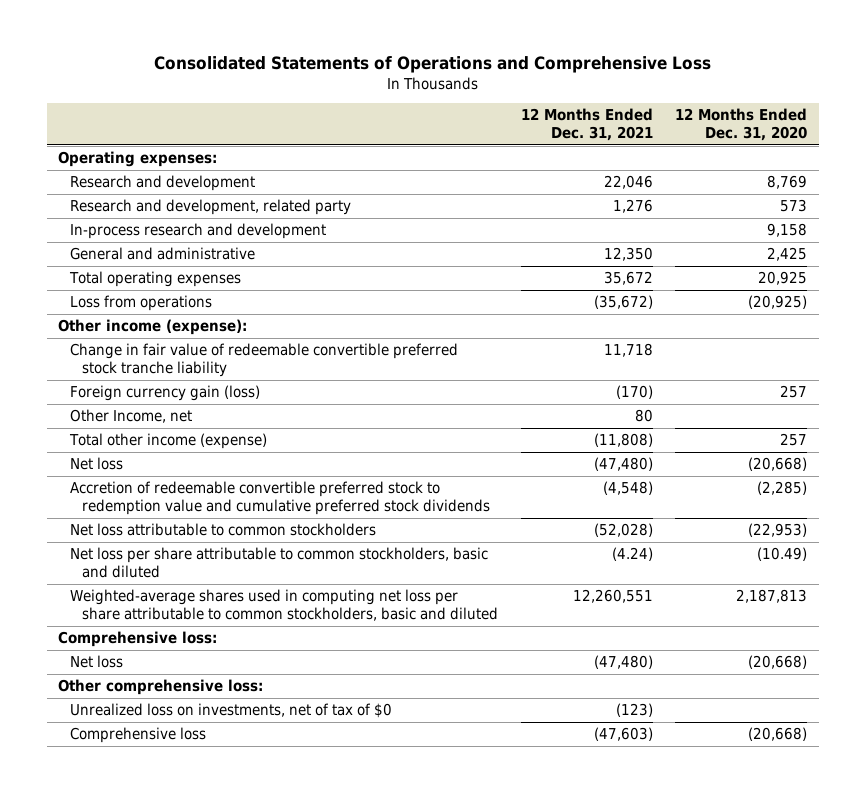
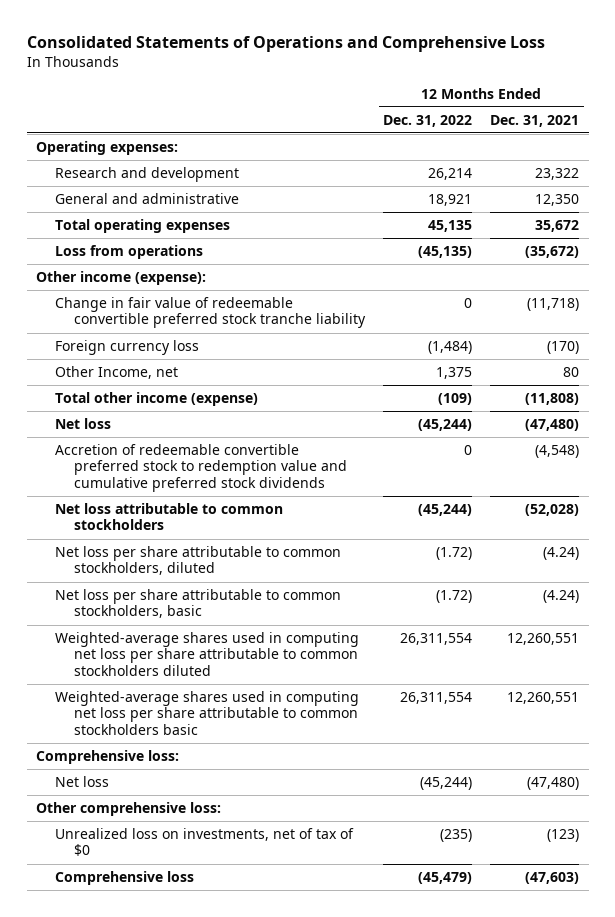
- | 12 Months Ended Dec. 31, 2021 | 12 Months Ended Dec. 31, 2020
+ | 12 Months Ended Dec. 31, 2022 | 12 Months Ended Dec. 31, 2021
- Research and development | 22,046 | 8,769
- Research and development, related party | 1,276 | 573
- In-process research and development | | 9,158
+ Research and development | 26,214 | 23,322
- Change in fair value of redeemable convertible preferred stock tranche liability | 11,718 |
- Foreign currency gain (loss) | (170) | 257
+ Change in fair value of redeemable convertible preferred stock tranche liability | 0 | (11,718)
+ Foreign currency loss | (1,484) | (170)
- Net loss per share attributable to common stockholders, basic and diluted | (4.24) | (10.49)
- Weighted-average shares used in computing net loss per share attributable to common stockholders, basic and diluted | 12,260,551 | 2,187,813
+ Net loss per share attributable to common stockholders, diluted | (1.72) | (4.24)
+ Net loss per share attributable to common stockholders, basic | (1.72) | (4.24)
+ Weighted-average shares used in computing net loss per share attributable to common stockholders diluted | 26,311,554 | 12,260,551
+ Weighted-average shares used in computing net loss per share attributable to common stockholders basic | 26,311,554 | 12,260,551

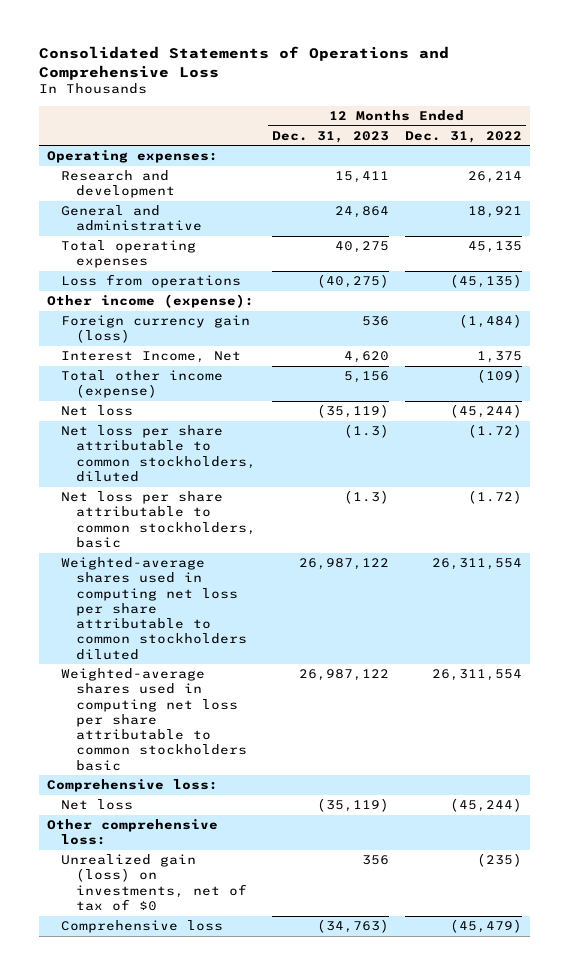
- | 12 Months Ended Dec. 31, 2022 | 12 Months Ended Dec. 31, 2021
+ | 12 Months Ended Dec. 31, 2023 | 12 Months Ended Dec. 31, 2022
- Change in fair value of redeemable convertible preferred stock tranche liability | 0 | (11,718)
- Foreign currency loss | (1,484) | (170)
- Other Income, net | 1,375 | 80
+ Foreign currency gain (loss) | 536 | (1,484)
+ Interest Income, Net | 4,620 | 1,375
- Accretion of redeemable convertible preferred stock to redemption value and cumulative preferred stock dividends | 0 | (4,548)
- Net loss attributable to common stockholders | (45,244) | (52,028)
- Unrealized loss on investments, net of tax of $0 | (235) | (123)
+ Unrealized gain (loss) on investments, net of tax of $0 | 356 | (235)

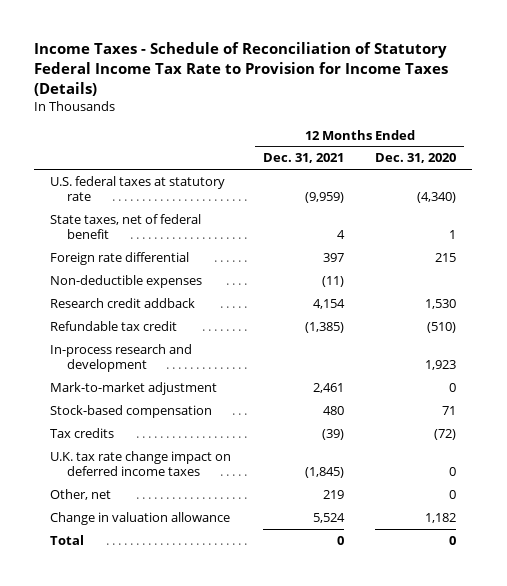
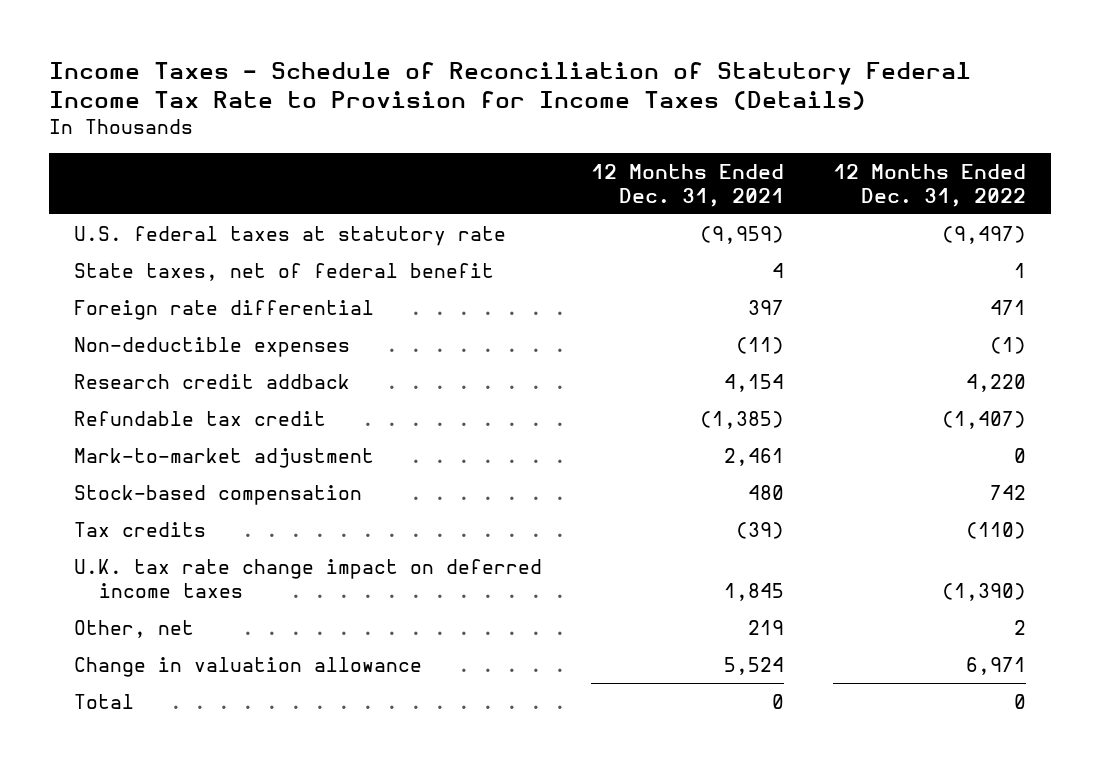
- | 12 Months Ended Dec. 31, 2021 | 12 Months Ended Dec. 31, 2020
+ | 12 Months Ended Dec. 31, 2021 | 12 Months Ended Dec. 31, 2022
- In-process research and development | | 1,923
- U.K. tax rate change impact on deferred income taxes | (1,845) | 0
+ U.K. tax rate change impact on deferred income taxes | 1,845 | (1,390)

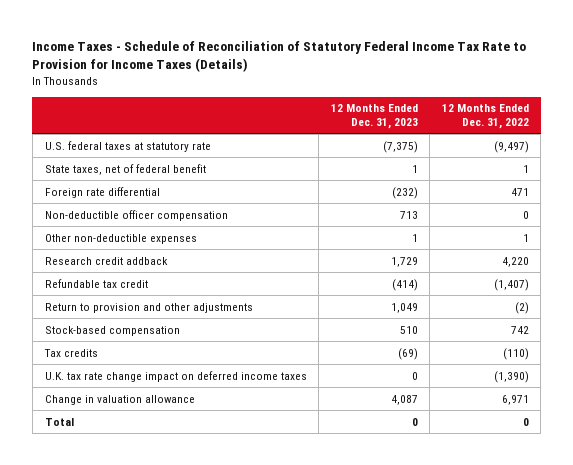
- | 12 Months Ended Dec. 31, 2021 | 12 Months Ended Dec. 31, 2022
+ | 12 Months Ended Dec. 31, 2023 | 12 Months Ended Dec. 31, 2022
- Non-deductible expenses | (11) | (1)
+ Non-deductible officer compensation | 713 | 0
+ Other non-deductible expenses | 1 | 1
- Mark-to-market adjustment | 2,461 | 0
+ Return to provision and other adjustments | 1,049 | (2)
- Other, net | 219 | 2

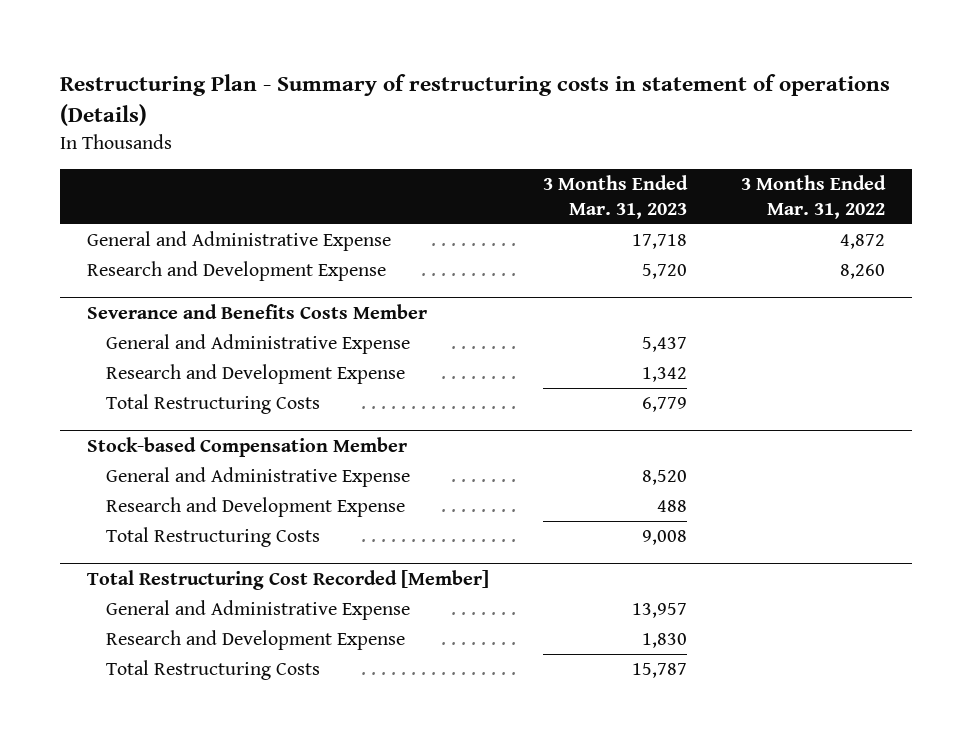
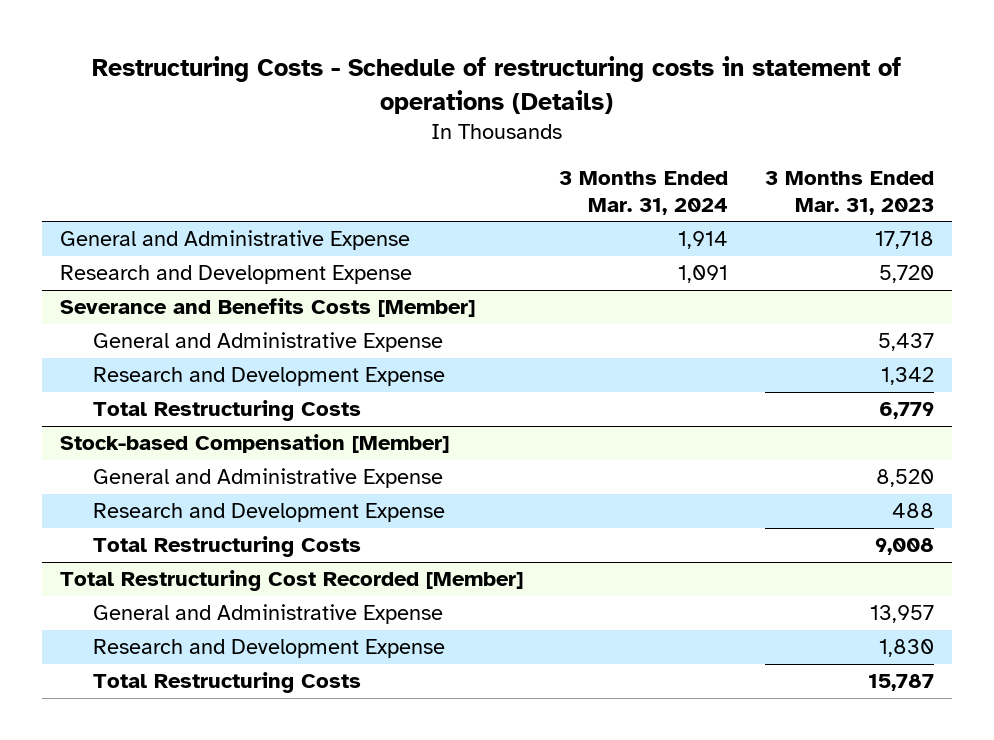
- Restructuring Plan - Summary of restructuring costs in statement of operations (Details)
+ Restructuring Costs - Schedule of restructuring costs in statement of operations (Details)
- | 3 Months Ended Mar. 31, 2023 | 3 Months Ended Mar. 31, 2022
+ | 3 Months Ended Mar. 31, 2024 | 3 Months Ended Mar. 31, 2023
- Severance and Benefits Costs Member
+ Severance and Benefits Costs [Member]
- Stock-based Compensation Member
+ Stock-based Compensation [Member]

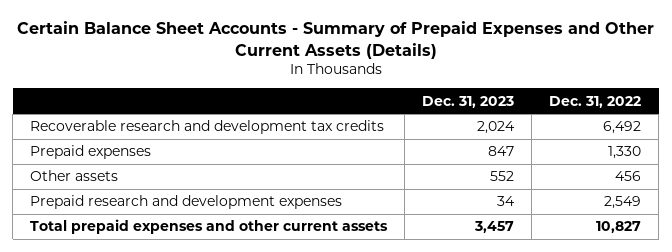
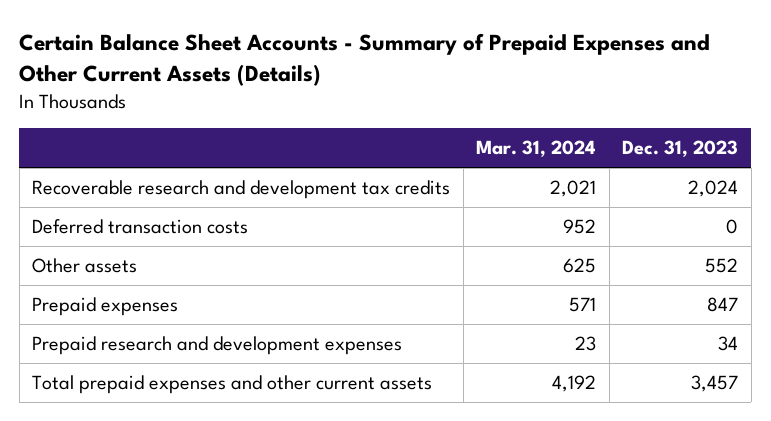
- | Dec. 31, 2023 | Dec. 31, 2022
+ | Mar. 31, 2024 | Dec. 31, 2023
+ Deferred transaction costs | 952 | 0
moved down: Prepaid expenses | 571 | 847

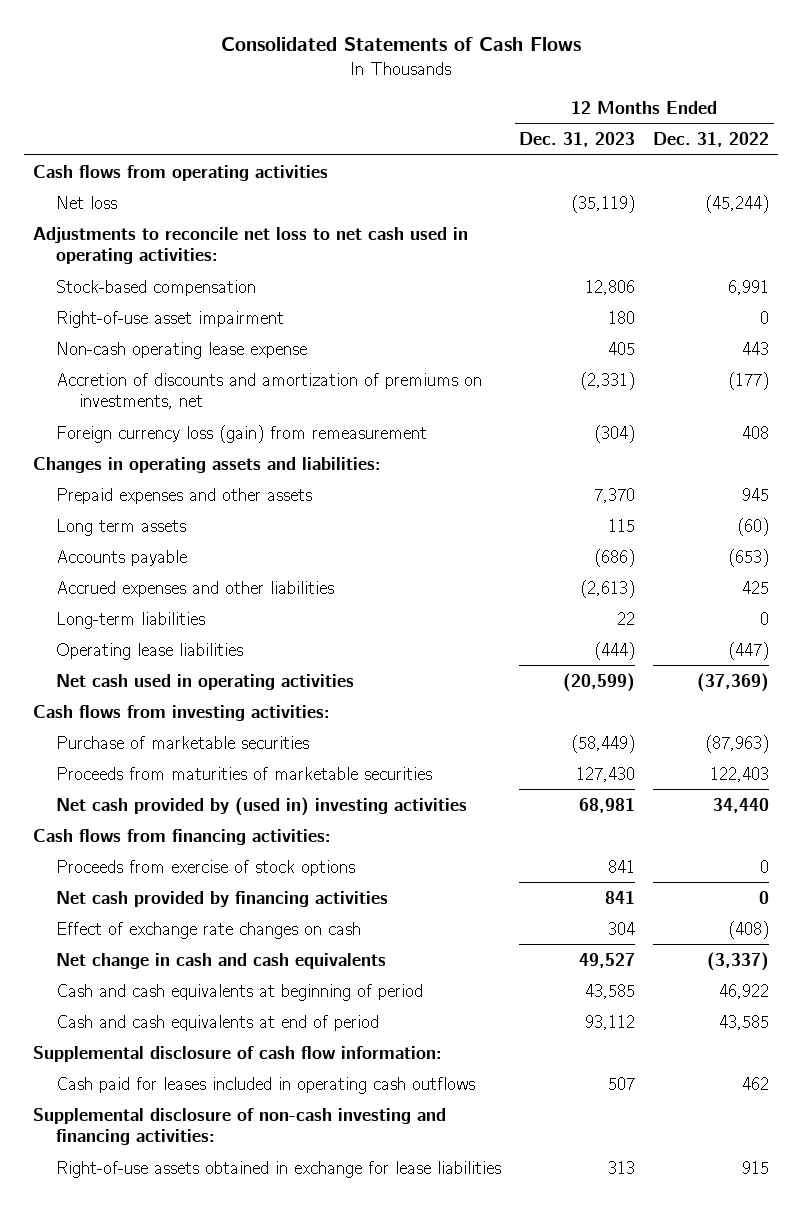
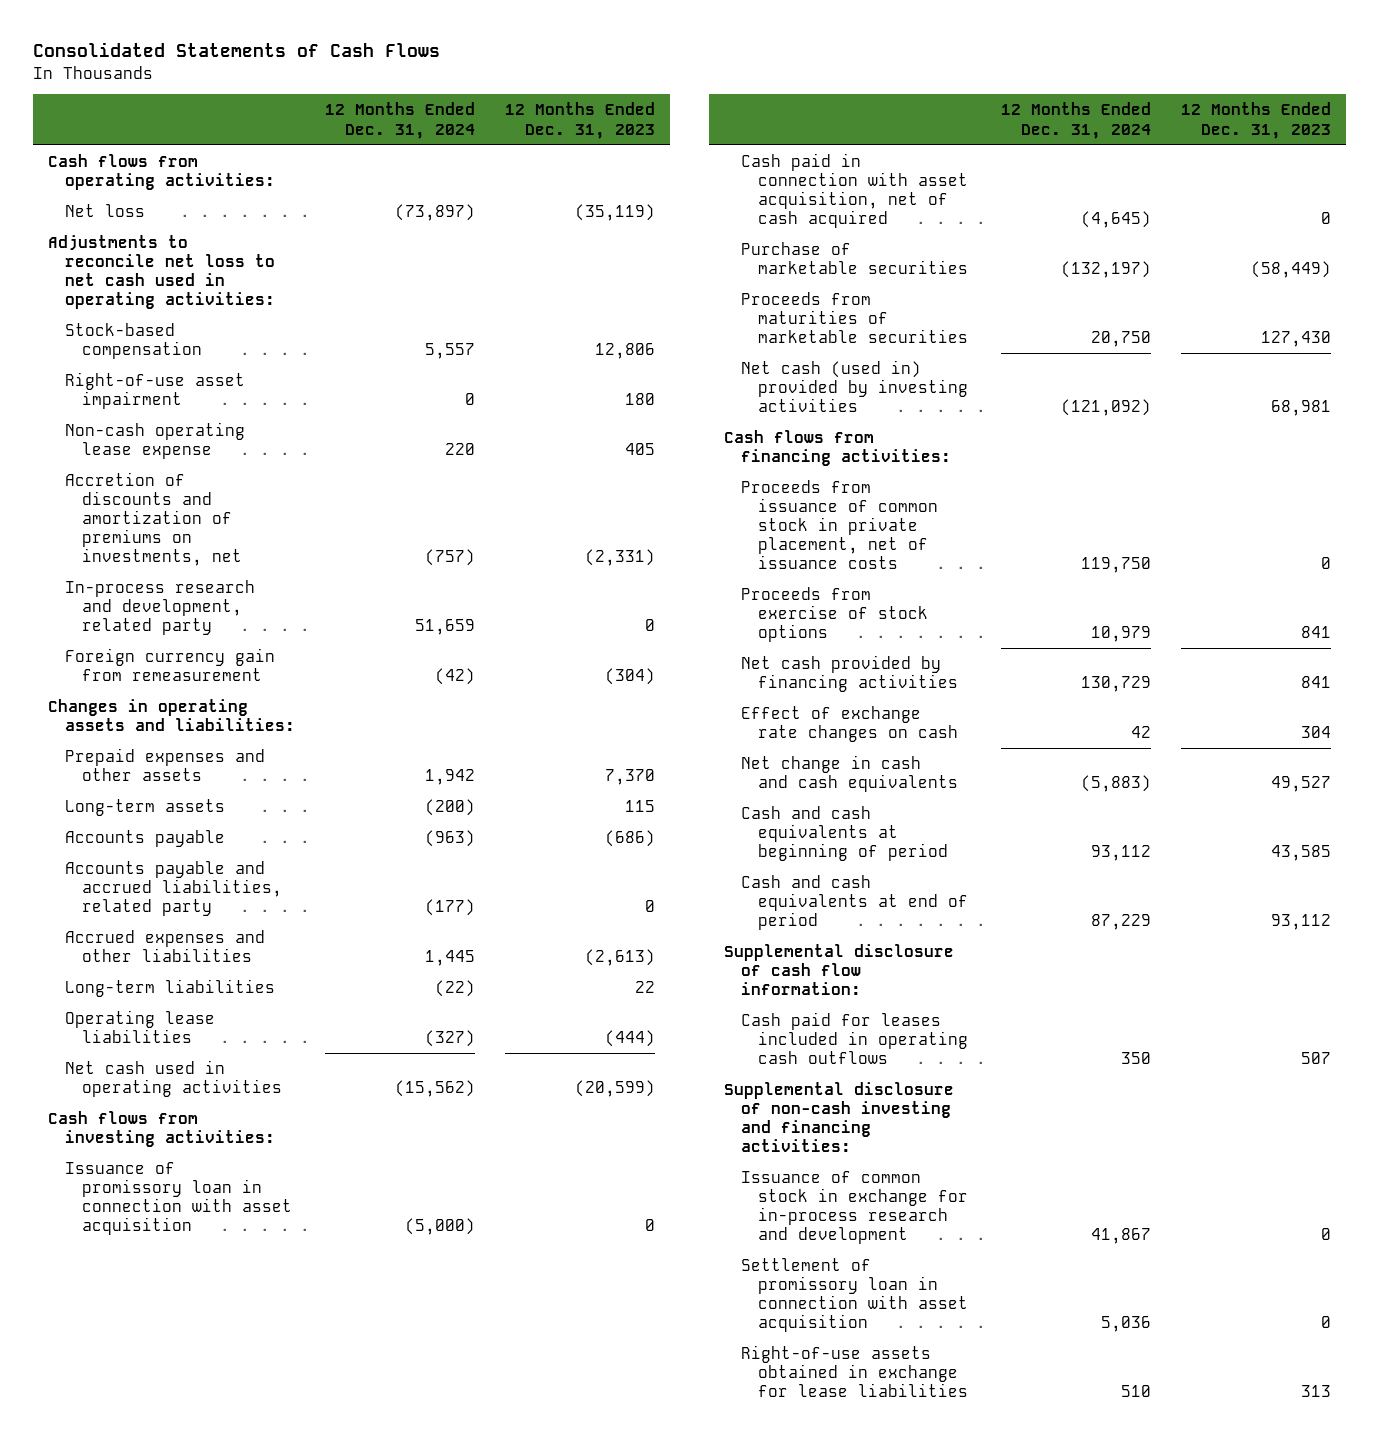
- | 12 Months Ended Dec. 31, 2023 | 12 Months Ended Dec. 31, 2022
+ | 12 Months Ended Dec. 31, 2024 | 12 Months Ended Dec. 31, 2023
- Cash flows from operating activities
+ Cash flows from operating activities:
- Foreign currency loss (gain) from remeasurement | (304) | 408
+ In-process research and development, related party | 51,659 | 0
+ Foreign currency gain from remeasurement | (42) | (304)
- Long term assets | 115 | (60)
+ Long-term assets | (200) | 115
+ Accounts payable and accrued liabilities, related party | (177) | 0
+ Issuance of promissory loan in connection with asset acquisition | (5,000) | 0
+ Cash paid in connection with asset acquisition, net of cash acquired | (4,645) | 0
- Net cash provided by (used in) investing activities | 68,981 | 34,440
+ Net cash (used in) provided by investing activities | (121,092) | 68,981
+ Proceeds from issuance of common stock in private placement, net of issuance costs | 119,750 | 0
+ Issuance of common stock in exchange for in-process research and development | 41,867 | 0
+ Settlement of promissory loan in connection with asset acquisition | 5,036 | 0

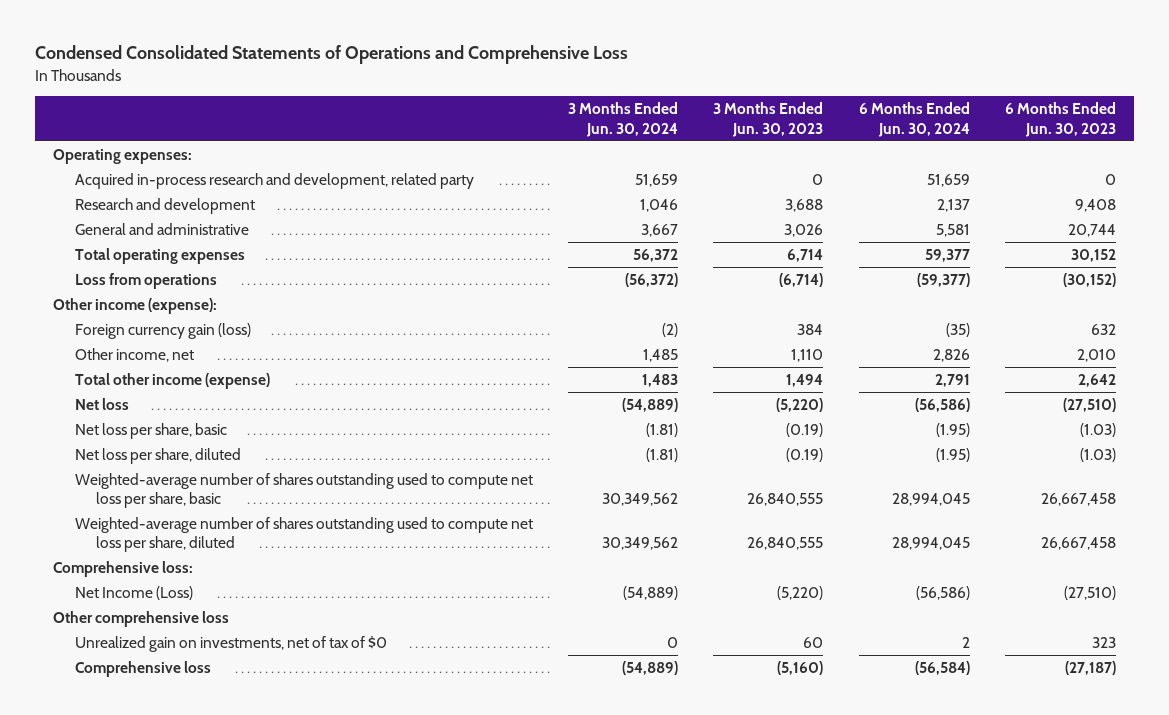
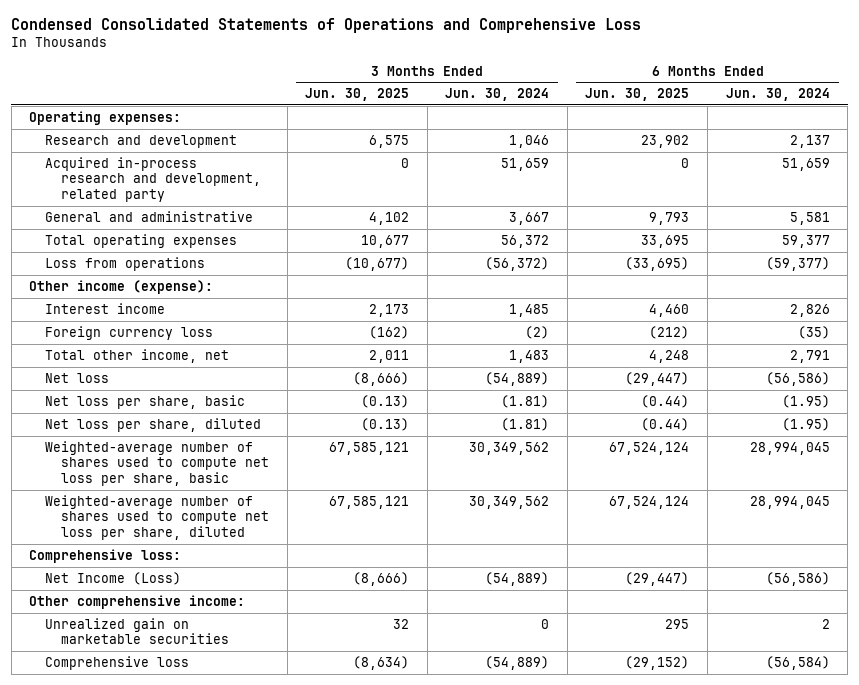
- | 3 Months Ended Jun. 30, 2024 | 3 Months Ended Jun. 30, 2023 | 6 Months Ended Jun. 30, 2024 | 6 Months Ended Jun. 30, 2023
+ | 3 Months Ended Jun. 30, 2025 | 3 Months Ended Jun. 30, 2024 | 6 Months Ended Jun. 30, 2025 | 6 Months Ended Jun. 30, 2024
moved down: Acquired in-process research and development, related party | 0 | 51,659 | 0 | 51,659
- Foreign currency gain (loss) | (2) | 384 | (35) | 632
- Other income, net | 1,485 | 1,110 | 2,826 | 2,010
- Total other income (expense) | 1,483 | 1,494 | 2,791 | 2,642
+ Interest income | 2,173 | 1,485 | 4,460 | 2,826
+ Foreign currency loss | (162) | (2) | (212) | (35)
+ Total other income, net | 2,011 | 1,483 | 4,248 | 2,791
- Weighted-average number of shares outstanding used to compute net loss per share, basic | 30,349,562 | 26,840,555 | 28,994,045 | 26,667,458
- Weighted-average number of shares outstanding used to compute net loss per share, diluted | 30,349,562 | 26,840,555 | 28,994,045 | 26,667,458
+ Weighted-average number of shares used to compute net loss per share, basic | 67,585,121 | 30,349,562 | 67,524,124 | 28,994,045
+ Weighted-average number of shares used to compute net loss per share, diluted | 67,585,121 | 30,349,562 | 67,524,124 | 28,994,045
- Other comprehensive loss
- Unrealized gain on investments, net of tax of $0 | 0 | 60 | 2 | 323
+ Other comprehensive income:
+ Unrealized gain on marketable securities | 32 | 0 | 295 | 2

